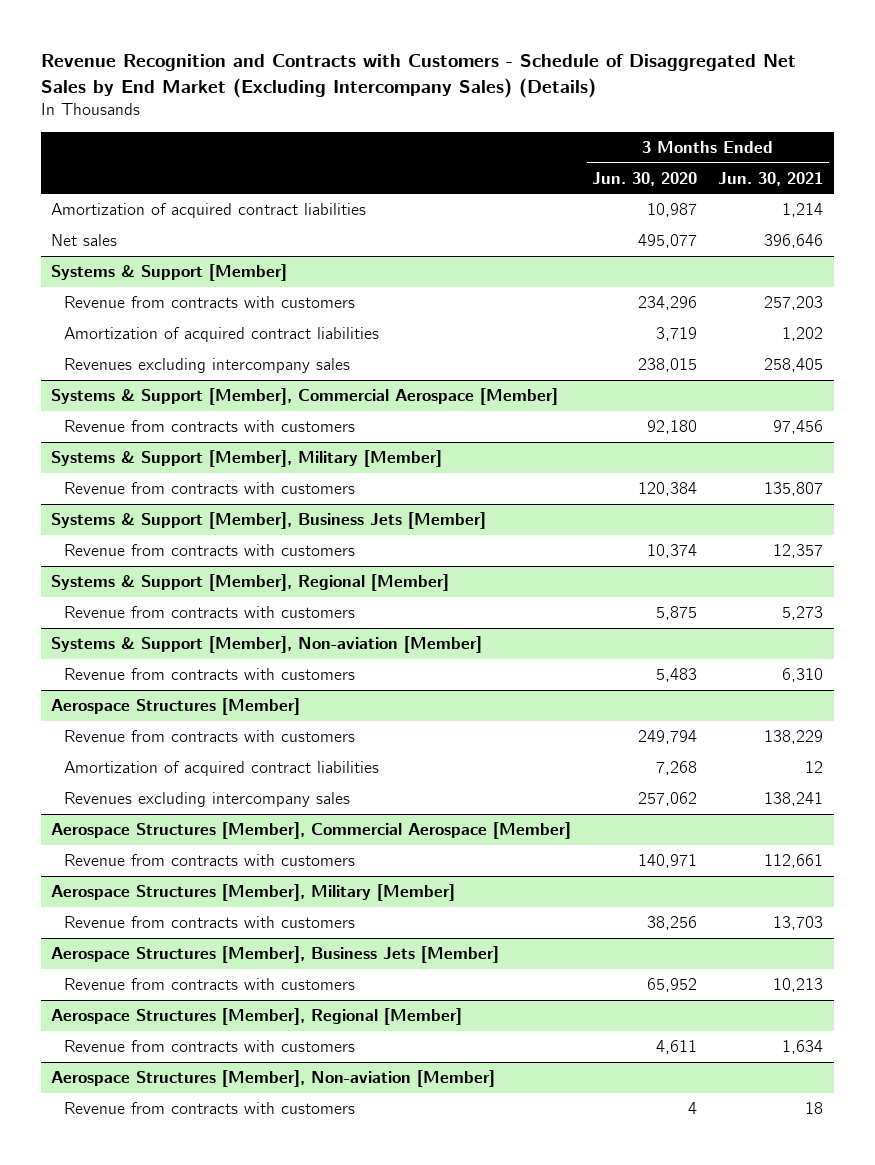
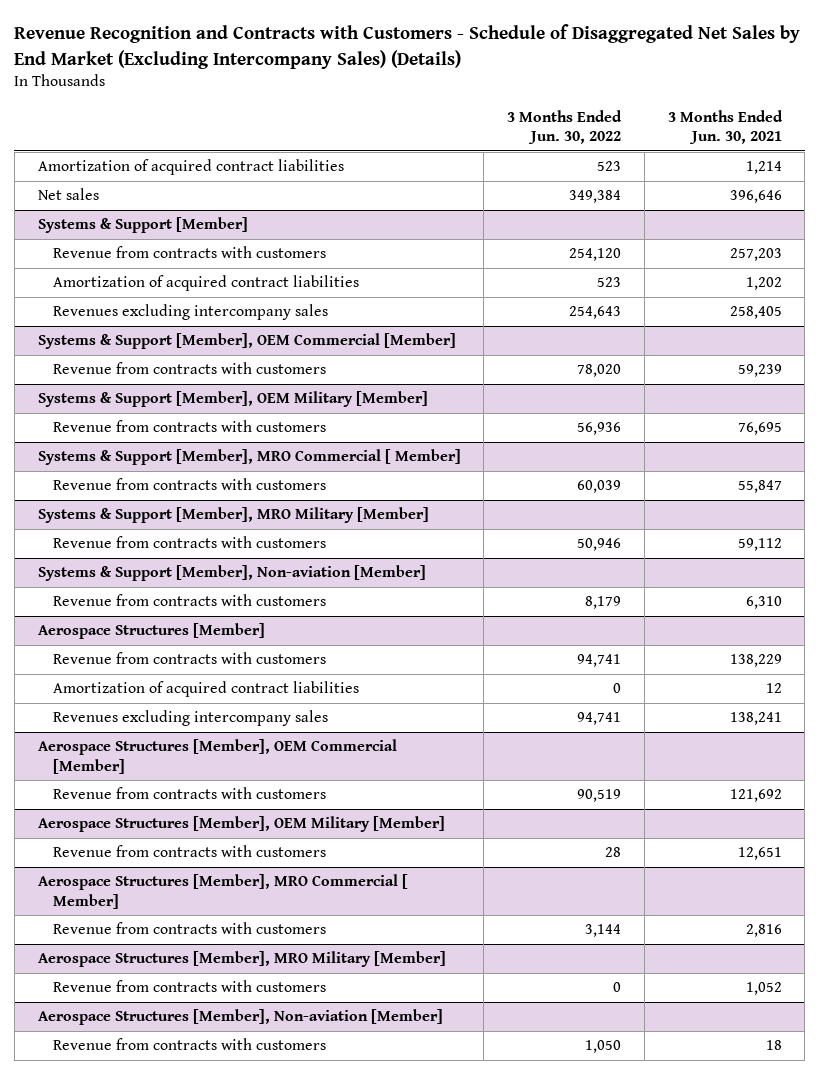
- | 3 Months Ended Jun. 30, 2020 | 3 Months Ended Jun. 30, 2021
+ | 3 Months Ended Jun. 30, 2022 | 3 Months Ended Jun. 30, 2021
- Systems & Support [Member], Commercial Aerospace [Member]
- Revenue from contracts with customers | 92,180 | 97,456
- Systems & Support [Member], Military [Member]
- Revenue from contracts with customers | 120,384 | 135,807
- Systems & Support [Member], Business Jets [Member]
- Revenue from contracts with customers | 10,374 | 12,357
- Systems & Support [Member], Regional [Member]
- Revenue from contracts with customers | 5,875 | 5,273
+ Systems & Support [Member], OEM Commercial [Member]
+ Revenue from contracts with customers | 78,020 | 59,239
+ Systems & Support [Member], OEM Military [Member]
+ Revenue from contracts with customers | 56,936 | 76,695
+ Systems & Support [Member], MRO Commercial [ Member]
+ Revenue from contracts with customers | 60,039 | 55,847
+ Systems & Support [Member], MRO Military [Member]
+ Revenue from contracts with customers | 50,946 | 59,112
- Aerospace Structures [Member], Commercial Aerospace [Member]
- Revenue from contracts with customers | 140,971 | 112,661
- Aerospace Structures [Member], Military [Member]
- Revenue from contracts with customers | 38,256 | 13,703
- Aerospace Structures [Member], Business Jets [Member]
- Revenue from contracts with customers | 65,952 | 10,213
- Aerospace Structures [Member], Regional [Member]
- Revenue from contracts with customers | 4,611 | 1,634
+ Aerospace Structures [Member], OEM Commercial [Member]
+ Revenue from contracts with customers | 90,519 | 121,692
+ Aerospace Structures [Member], OEM Military [Member]
+ Revenue from contracts with customers | 28 | 12,651
+ Aerospace Structures [Member], MRO Commercial [ Member]
+ Revenue from contracts with customers | 3,144 | 2,816
+ Aerospace Structures [Member], MRO Military [Member]
+ Revenue from contracts with customers | 0 | 1,052

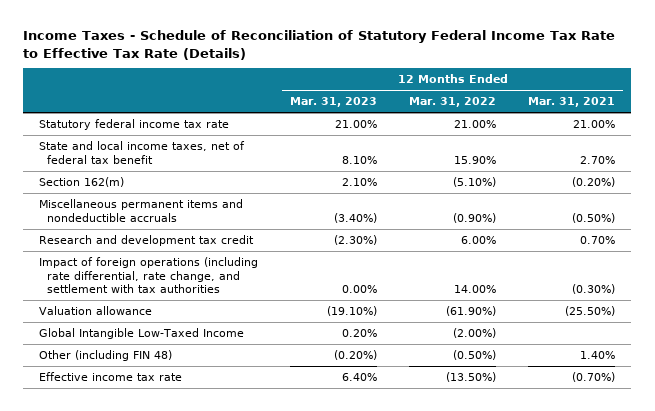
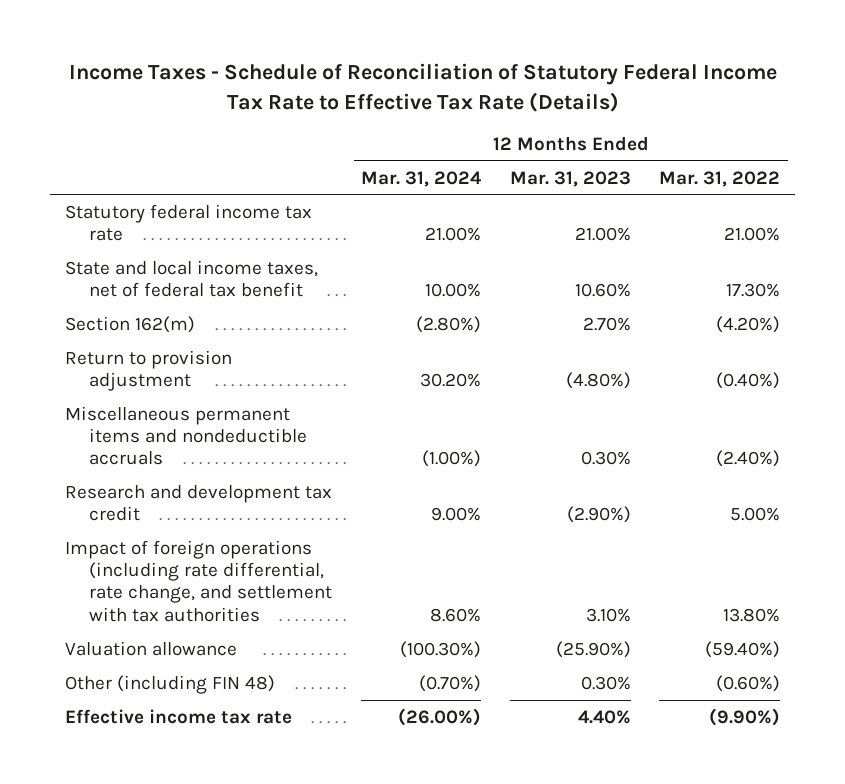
- | 12 Months Ended Mar. 31, 2023 | 12 Months Ended Mar. 31, 2022 | 12 Months Ended Mar. 31, 2021
+ | 12 Months Ended Mar. 31, 2024 | 12 Months Ended Mar. 31, 2023 | 12 Months Ended Mar. 31, 2022
- State and local income taxes, net of federal tax benefit | 8.10% | 15.90% | 2.70%
- Section 162(m) | 2.10% | (5.10%) | (0.20%)
- Miscellaneous permanent items and nondeductible accruals | (3.40%) | (0.90%) | (0.50%)
- Research and development tax credit | (2.30%) | 6.00% | 0.70%
- Impact of foreign operations (including rate differential, rate change, and settlement with tax authorities | 0.00% | 14.00% | (0.30%)
- Valuation allowance | (19.10%) | (61.90%) | (25.50%)
- Global Intangible Low-Taxed Income | 0.20% | (2.00%) |
- Other (including FIN 48) | (0.20%) | (0.50%) | 1.40%
- Effective income tax rate | 6.40% | (13.50%) | (0.70%)
+ State and local income taxes, net of federal tax benefit | 10.00% | 10.60% | 17.30%
+ Section 162(m) | (2.80%) | 2.70% | (4.20%)
+ Return to provision adjustment | 30.20% | (4.80%) | (0.40%)
+ Miscellaneous permanent items and nondeductible accruals | (1.00%) | 0.30% | (2.40%)
+ Research and development tax credit | 9.00% | (2.90%) | 5.00%
+ Impact of foreign operations (including rate differential, rate change, and settlement with tax authorities | 8.60% | 3.10% | 13.80%
+ Valuation allowance | (100.30%) | (25.90%) | (59.40%)
+ Other (including FIN 48) | (0.70%) | 0.30% | (0.60%)
+ Effective income tax rate | (26.00%) | 4.40% | (9.90%)

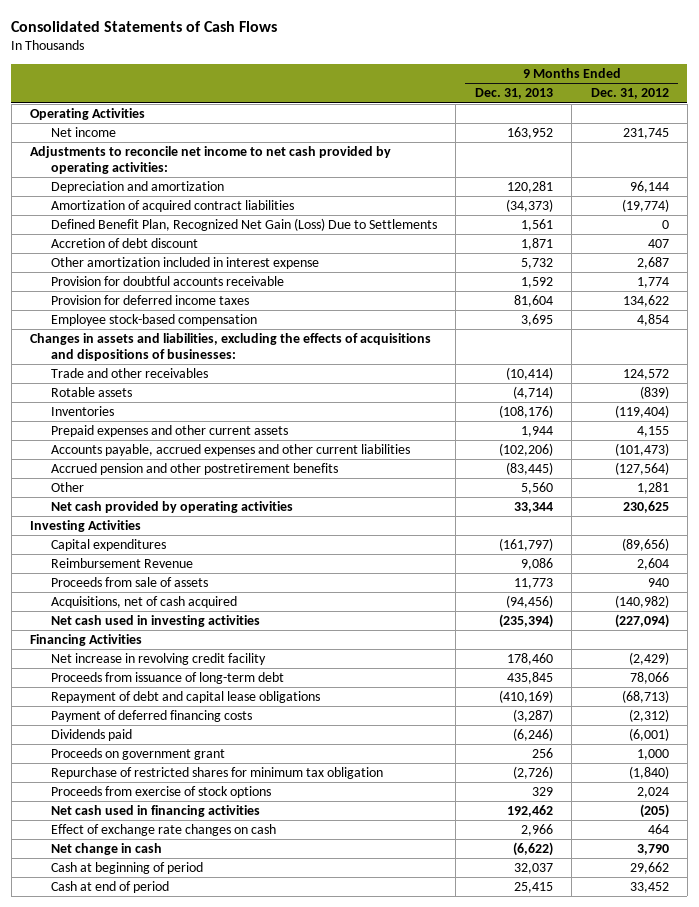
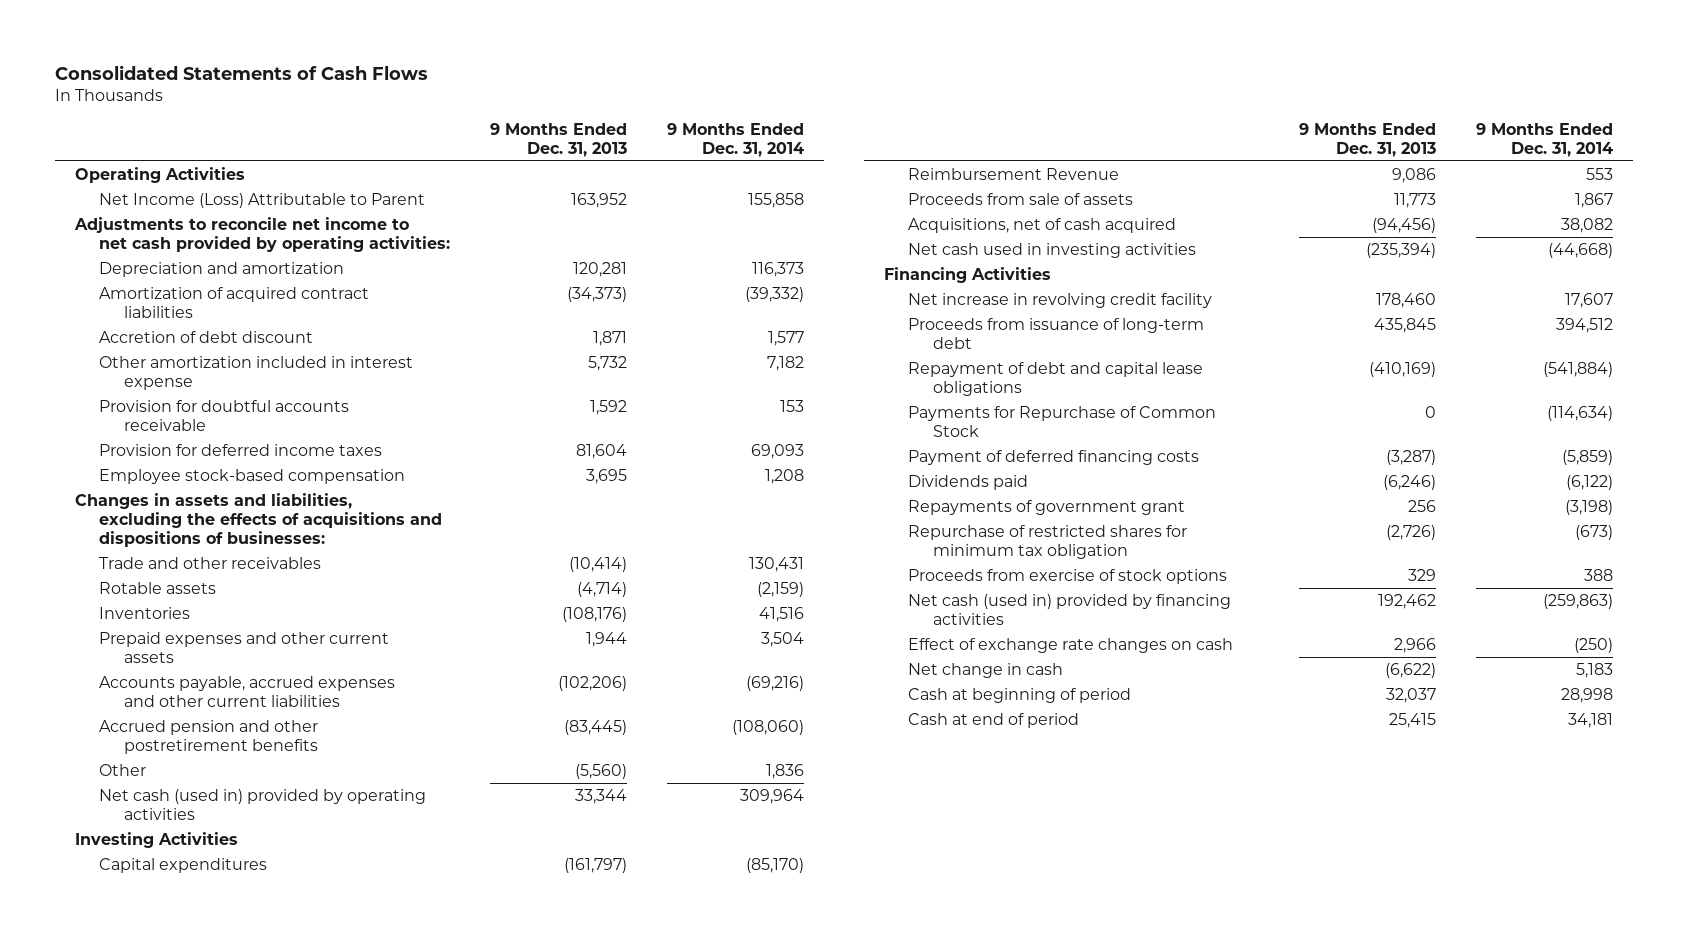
- | 9 Months Ended Dec. 31, 2013 | 9 Months Ended Dec. 31, 2012
+ | 9 Months Ended Dec. 31, 2013 | 9 Months Ended Dec. 31, 2014
- Net income | 163,952 | 231,745
+ Net Income (Loss) Attributable to Parent | 163,952 | 155,858
- Defined Benefit Plan, Recognized Net Gain (Loss) Due to Settlements | 1,561 | 0
- Other | 5,560 | 1,281
- Net cash provided by operating activities | 33,344 | 230,625
+ Other | (5,560) | 1,836
+ Net cash (used in) provided by operating activities | 33,344 | 309,964
+ Payments for Repurchase of Common Stock | 0 | (114,634)
- Proceeds on government grant | 256 | 1,000
+ Repayments of government grant | 256 | (3,198)
- Net cash used in financing activities | 192,462 | (205)
+ Net cash (used in) provided by financing activities | 192,462 | (259,863)

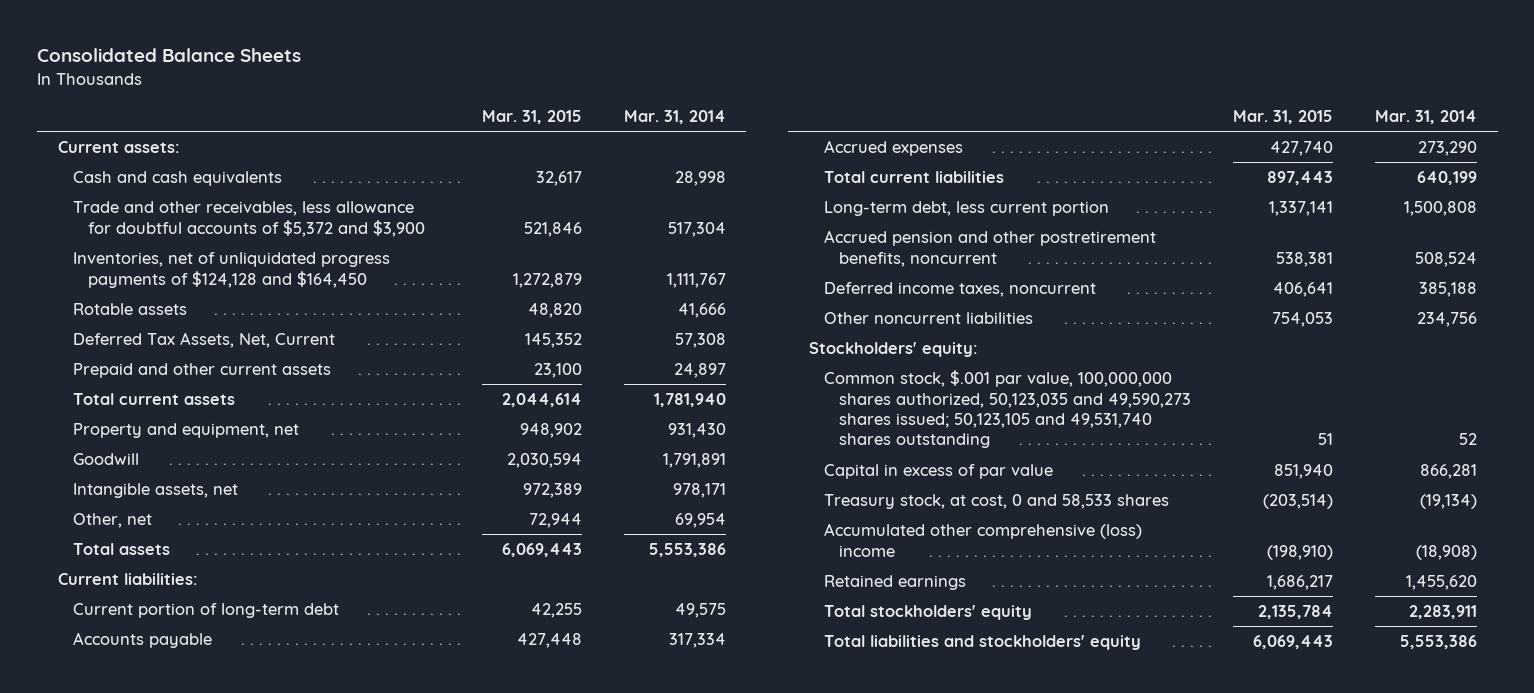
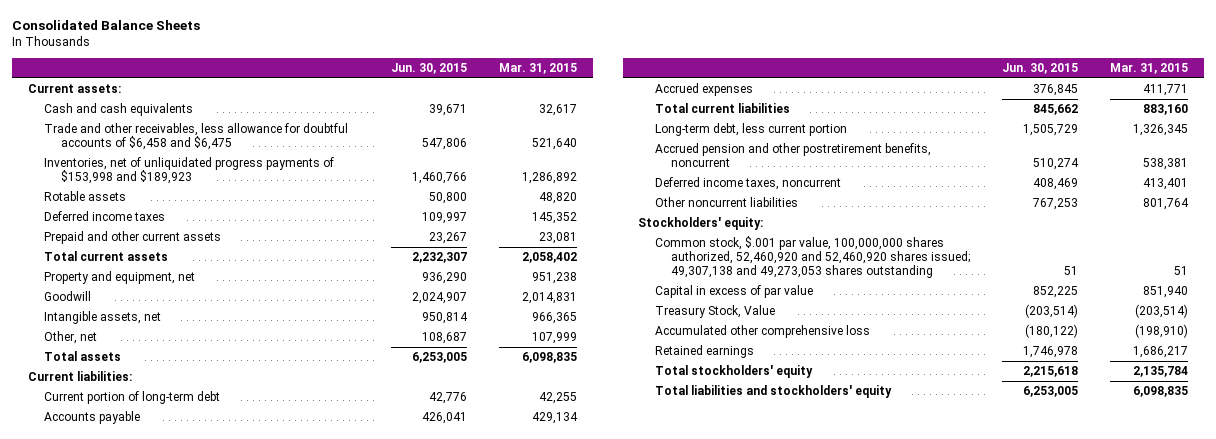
- | Mar. 31, 2015 | Mar. 31, 2014
+ | Jun. 30, 2015 | Mar. 31, 2015
- Trade and other receivables, less allowance for doubtful accounts of $5,372 and $3,900 | 521,846 | 517,304
- Inventories, net of unliquidated progress payments of $124,128 and $164,450 | 1,272,879 | 1,111,767
+ Trade and other receivables, less allowance for doubtful accounts of $6,458 and $6,475 | 547,806 | 521,640
+ Inventories, net of unliquidated progress payments of $153,998 and $189,923 | 1,460,766 | 1,286,892
- Deferred Tax Assets, Net, Current | 145,352 | 57,308
- Prepaid and other current assets | 23,100 | 24,897
- Total current assets | 2,044,614 | 1,781,940
- Property and equipment, net | 948,902 | 931,430
- Goodwill | 2,030,594 | 1,791,891
- Intangible assets, net | 972,389 | 978,171
- Other, net | 72,944 | 69,954
- Total assets | 6,069,443 | 5,553,386
+ Deferred income taxes | 109,997 | 145,352
+ Prepaid and other current assets | 23,267 | 23,081
+ Total current assets | 2,232,307 | 2,058,402
+ Property and equipment, net | 936,290 | 951,238
+ Goodwill | 2,024,907 | 2,014,831
+ Intangible assets, net | 950,814 | 966,365
+ Other, net | 108,687 | 107,999
+ Total assets | 6,253,005 | 6,098,835
- Accounts payable | 427,448 | 317,334
- Accrued expenses | 427,740 | 273,290
- Total current liabilities | 897,443 | 640,199
- Long-term debt, less current portion | 1,337,141 | 1,500,808
+ Accounts payable | 426,041 | 429,134
+ Accrued expenses | 376,845 | 411,771
+ Total current liabilities | 845,662 | 883,160
+ Long-term debt, less current portion | 1,505,729 | 1,326,345
- Deferred income taxes, noncurrent | 406,641 | 385,188
- Other noncurrent liabilities | 754,053 | 234,756
+ Deferred income taxes, noncurrent | 408,469 | 413,401
+ Other noncurrent liabilities | 767,253 | 801,764
- Common stock, $.001 par value, 100,000,000 shares authorized, 50,123,035 and 49,590,273 shares issued; 50,123,105 and 49,531,740 shares outstanding | 51 | 52
+ Common stock, $.001 par value, 100,000,000 shares authorized, 52,460,920 and 52,460,920 shares issued; 49,307,138 and 49,273,053 shares outstanding | 51 | 51
- Treasury stock, at cost, 0 and 58,533 shares | (203,514) | (19,134)
- Accumulated other comprehensive (loss) income | (198,910) | (18,908)
+ Treasury Stock, Value | (203,514) | (203,514)
+ Accumulated other comprehensive loss | (180,122) | (198,910)
- Total liabilities and stockholders' equity | 6,069,443 | 5,553,386
+ Total liabilities and stockholders' equity | 6,253,005 | 6,098,835

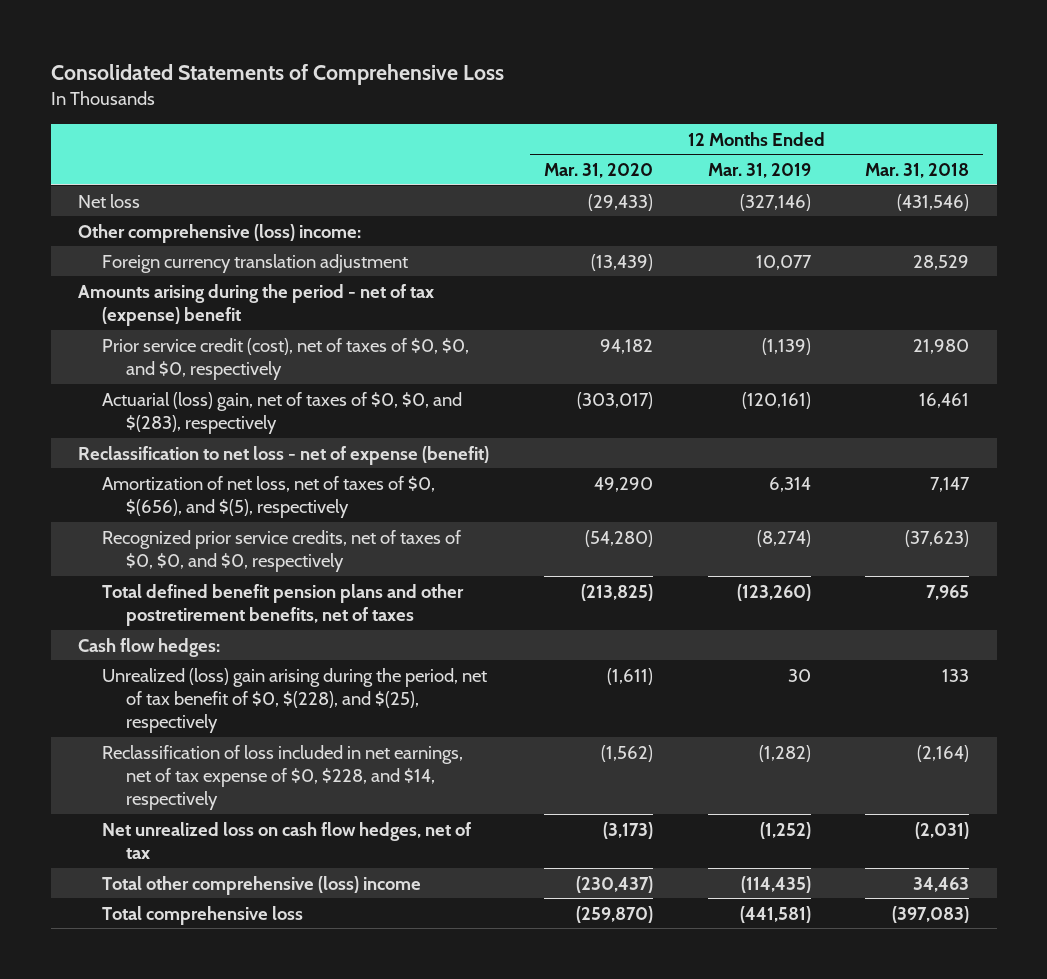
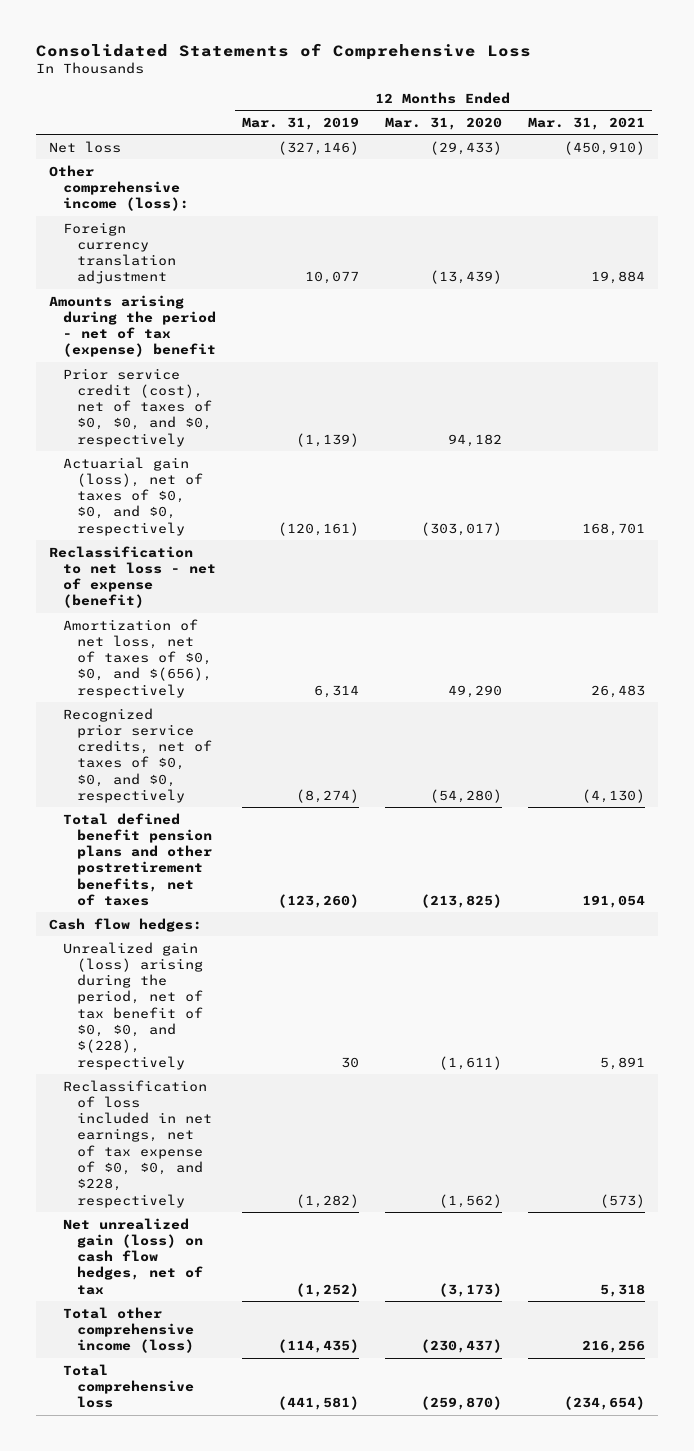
- | 12 Months Ended Mar. 31, 2020 | 12 Months Ended Mar. 31, 2019 | 12 Months Ended Mar. 31, 2018
+ | 12 Months Ended Mar. 31, 2019 | 12 Months Ended Mar. 31, 2020 | 12 Months Ended Mar. 31, 2021
- Other comprehensive (loss) income:
+ Other comprehensive income (loss):
- Actuarial (loss) gain, net of taxes of $0, $0, and $(283), respectively | (303,017) | (120,161) | 16,461
+ Actuarial gain (loss), net of taxes of $0, $0, and $0, respectively | (120,161) | (303,017) | 168,701
- Amortization of net loss, net of taxes of $0, $(656), and $(5), respectively | 49,290 | 6,314 | 7,147
+ Amortization of net loss, net of taxes of $0, $0, and $(656), respectively | 6,314 | 49,290 | 26,483
- Unrealized (loss) gain arising during the period, net of tax benefit of $0, $(228), and $(25), respectively | (1,611) | 30 | 133
- Reclassification of loss included in net earnings, net of tax expense of $0, $228, and $14, respectively | (1,562) | (1,282) | (2,164)
- Net unrealized loss on cash flow hedges, net of tax | (3,173) | (1,252) | (2,031)
- Total other comprehensive (loss) income | (230,437) | (114,435) | 34,463
+ Unrealized gain (loss) arising during the period, net of tax benefit of $0, $0, and $(228), respectively | 30 | (1,611) | 5,891
+ Reclassification of loss included in net earnings, net of tax expense of $0, $0, and $228, respectively | (1,282) | (1,562) | (573)
+ Net unrealized gain (loss) on cash flow hedges, net of tax | (1,252) | (3,173) | 5,318
+ Total other comprehensive income (loss) | (114,435) | (230,437) | 216,256

